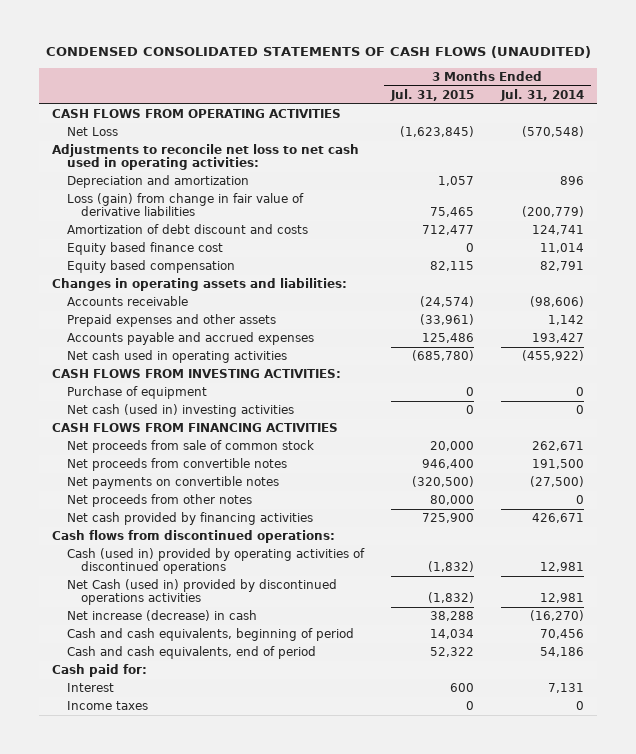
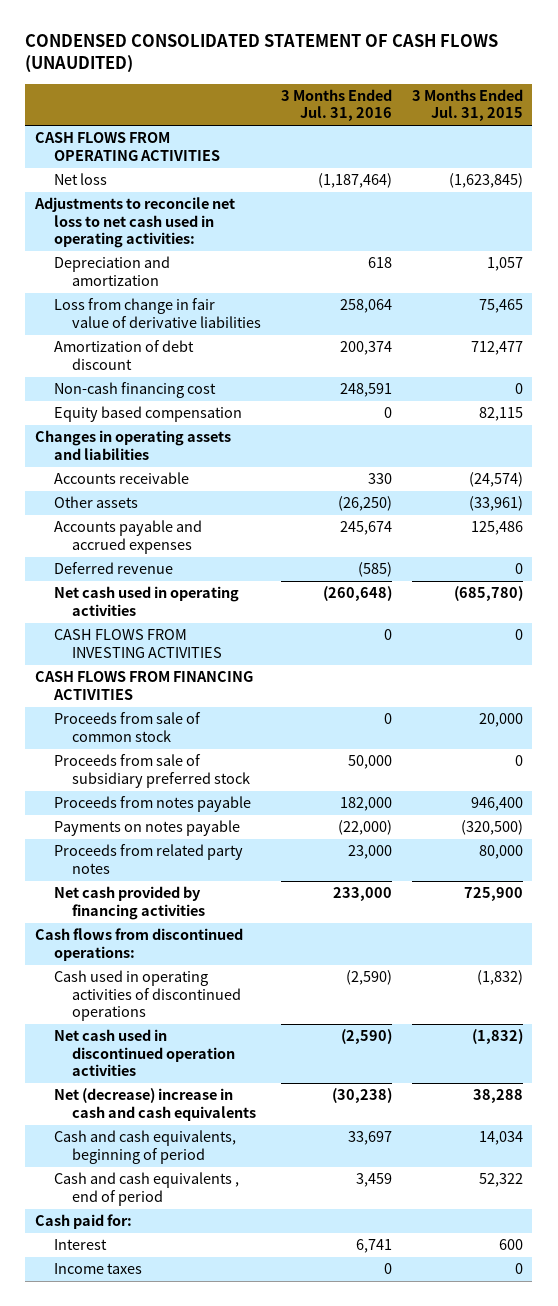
- CONDENSED CONSOLIDATED STATEMENTS OF CASH FLOWS (UNAUDITED)
+ CONDENSED CONSOLIDATED STATEMENT OF CASH FLOWS (UNAUDITED)
- | 3 Months Ended Jul. 31, 2015 | 3 Months Ended Jul. 31, 2014
+ | 3 Months Ended Jul. 31, 2016 | 3 Months Ended Jul. 31, 2015
- Net Loss | (1,623,845) | (570,548)
+ Net loss | (1,187,464) | (1,623,845)
- Loss (gain) from change in fair value of derivative liabilities | 75,465 | (200,779)
- Amortization of debt discount and costs | 712,477 | 124,741
- Equity based finance cost | 0 | 11,014
+ Loss from change in fair value of derivative liabilities | 258,064 | 75,465
+ Amortization of debt discount | 200,374 | 712,477
+ Non-cash financing cost | 248,591 | 0
- Changes in operating assets and liabilities:
+ Changes in operating assets and liabilities
- Prepaid expenses and other assets | (33,961) | 1,142
+ Other assets | (26,250) | (33,961)
+ Deferred revenue | (585) | 0
- CASH FLOWS FROM INVESTING ACTIVITIES:
- Purchase of equipment | 0 | 0
- Net cash (used in) investing activities | 0 | 0
+ CASH FLOWS FROM INVESTING ACTIVITIES | 0 | 0
- Net proceeds from sale of common stock | 20,000 | 262,671
- Net proceeds from convertible notes | 946,400 | 191,500
- Net payments on convertible notes | (320,500) | (27,500)
- Net proceeds from other notes | 80,000 | 0
+ Proceeds from sale of common stock | 0 | 20,000
+ Proceeds from sale of subsidiary preferred stock | 50,000 | 0
+ Proceeds from notes payable | 182,000 | 946,400
+ Payments on notes payable | (22,000) | (320,500)
+ Proceeds from related party notes | 23,000 | 80,000
- Cash (used in) provided by operating activities of discontinued operations | (1,832) | 12,981
- Net Cash (used in) provided by discontinued operations activities | (1,832) | 12,981
- Net increase (decrease) in cash | 38,288 | (16,270)
+ Cash used in operating activities of discontinued operations | (2,590) | (1,832)
+ Net cash used in discontinued operation activities | (2,590) | (1,832)
+ Net (decrease) increase in cash and cash equivalents | (30,238) | 38,288
- Cash and cash equivalents, end of period | 52,322 | 54,186
+ Cash and cash equivalents , end of period | 3,459 | 52,322

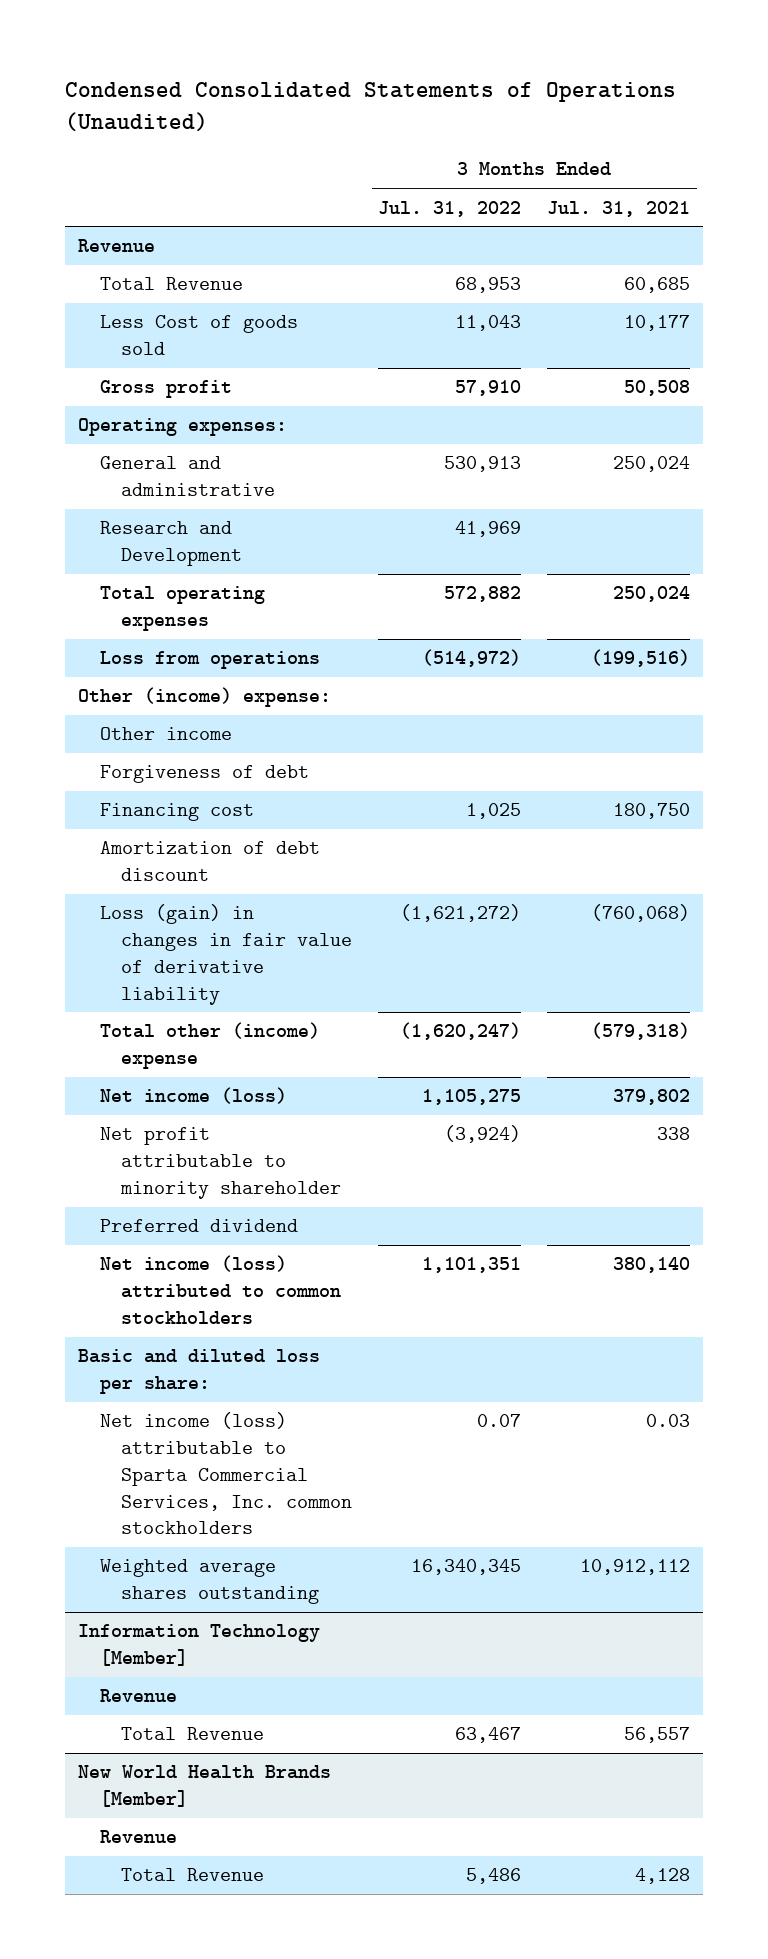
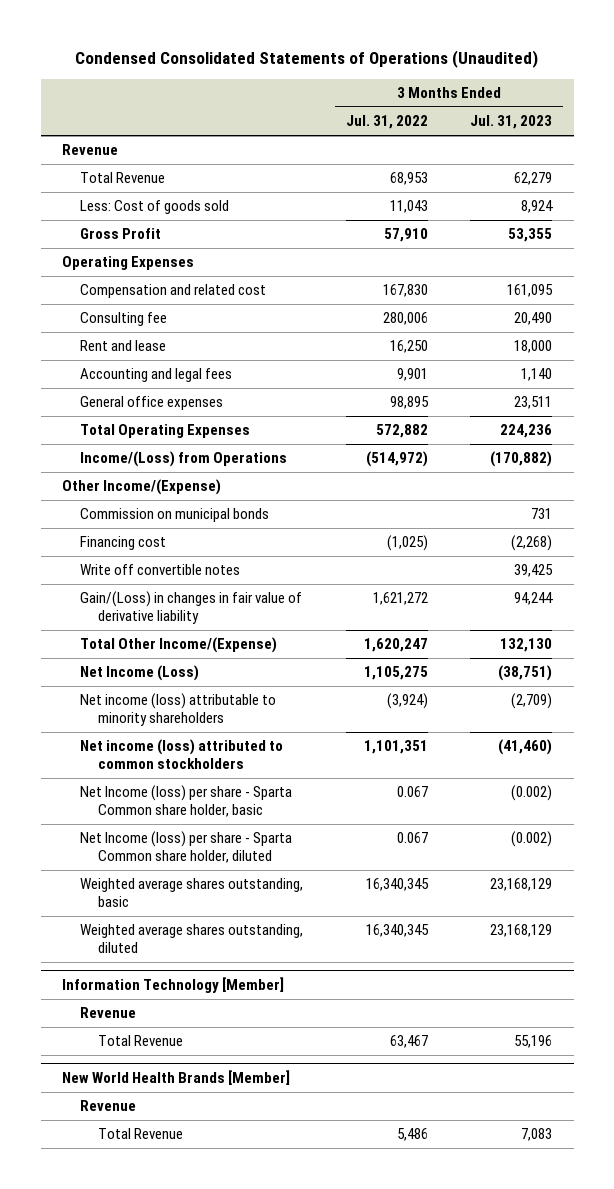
- | 3 Months Ended Jul. 31, 2022 | 3 Months Ended Jul. 31, 2021
+ | 3 Months Ended Jul. 31, 2022 | 3 Months Ended Jul. 31, 2023
- Less Cost of goods sold | 11,043 | 10,177
- Gross profit | 57,910 | 50,508
- Operating expenses:
- General and administrative | 530,913 | 250,024
- Research and Development | 41,969 |
- Total operating expenses | 572,882 | 250,024
- Loss from operations | (514,972) | (199,516)
- Other (income) expense:
- Other income
- Forgiveness of debt
- Financing cost | 1,025 | 180,750
- Amortization of debt discount
- Loss (gain) in changes in fair value of derivative liability | (1,621,272) | (760,068)
- Total other (income) expense | (1,620,247) | (579,318)
- Net income (loss) | 1,105,275 | 379,802
- Net profit attributable to minority shareholder | (3,924) | 338
- Preferred dividend
+ Less: Cost of goods sold | 11,043 | 8,924
+ Gross Profit | 57,910 | 53,355
+ Operating Expenses
+ Compensation and related cost | 167,830 | 161,095
+ Consulting fee | 280,006 | 20,490
+ Rent and lease | 16,250 | 18,000
+ Accounting and legal fees | 9,901 | 1,140
+ General office expenses | 98,895 | 23,511
+ Total Operating Expenses | 572,882 | 224,236
+ Income/(Loss) from Operations | (514,972) | (170,882)
+ Other Income/(Expense)
+ Commission on municipal bonds | | 731
+ Financing cost | (1,025) | (2,268)
+ Write off convertible notes | | 39,425
+ Gain/(Loss) in changes in fair value of derivative liability | 1,621,272 | 94,244
+ Total Other Income/(Expense) | 1,620,247 | 132,130
+ Net Income (Loss) | 1,105,275 | (38,751)
+ Net income (loss) attributable to minority shareholders | (3,924) | (2,709)
- Basic and diluted loss per share:
- Net income (loss) attributable to Sparta Commercial Services, Inc. common stockholders | 0.07 | 0.03
- Weighted average shares outstanding | 16,340,345 | 10,912,112
+ Net Income (loss) per share - Sparta Common share holder, basic | 0.067 | (0.002)
+ Net Income (loss) per share - Sparta Common share holder, diluted | 0.067 | (0.002)
+ Weighted average shares outstanding, basic | 16,340,345 | 23,168,129
+ Weighted average shares outstanding, diluted | 16,340,345 | 23,168,129

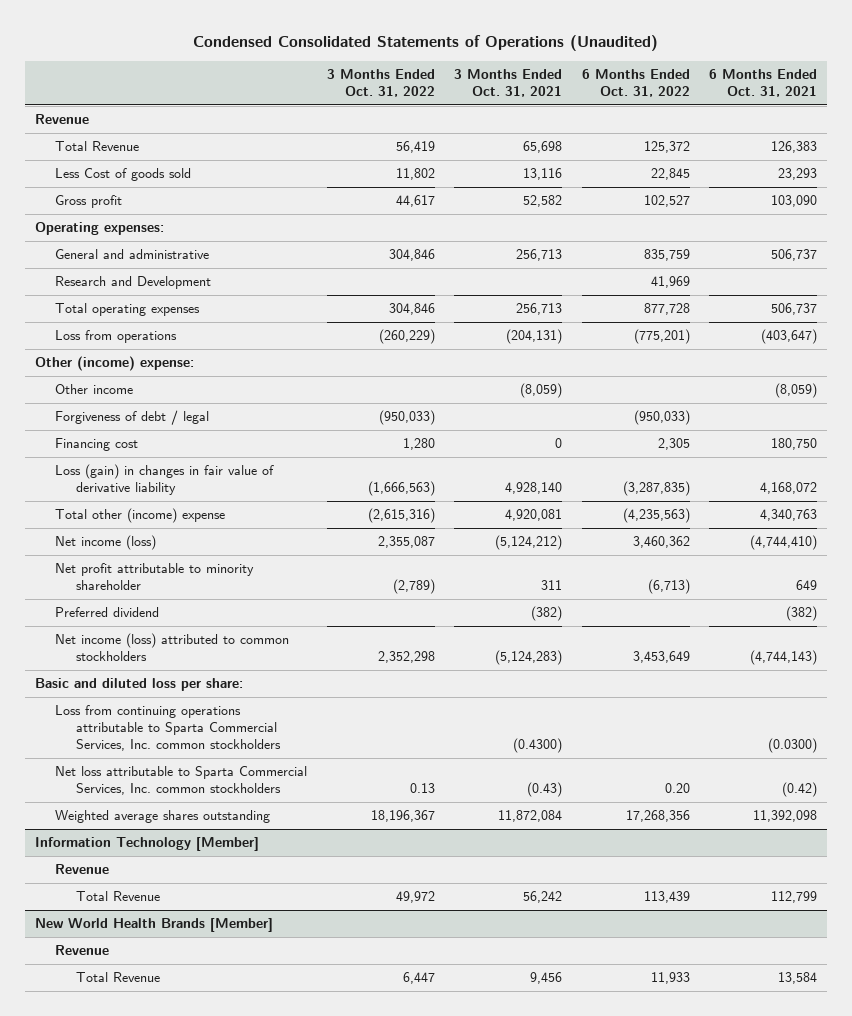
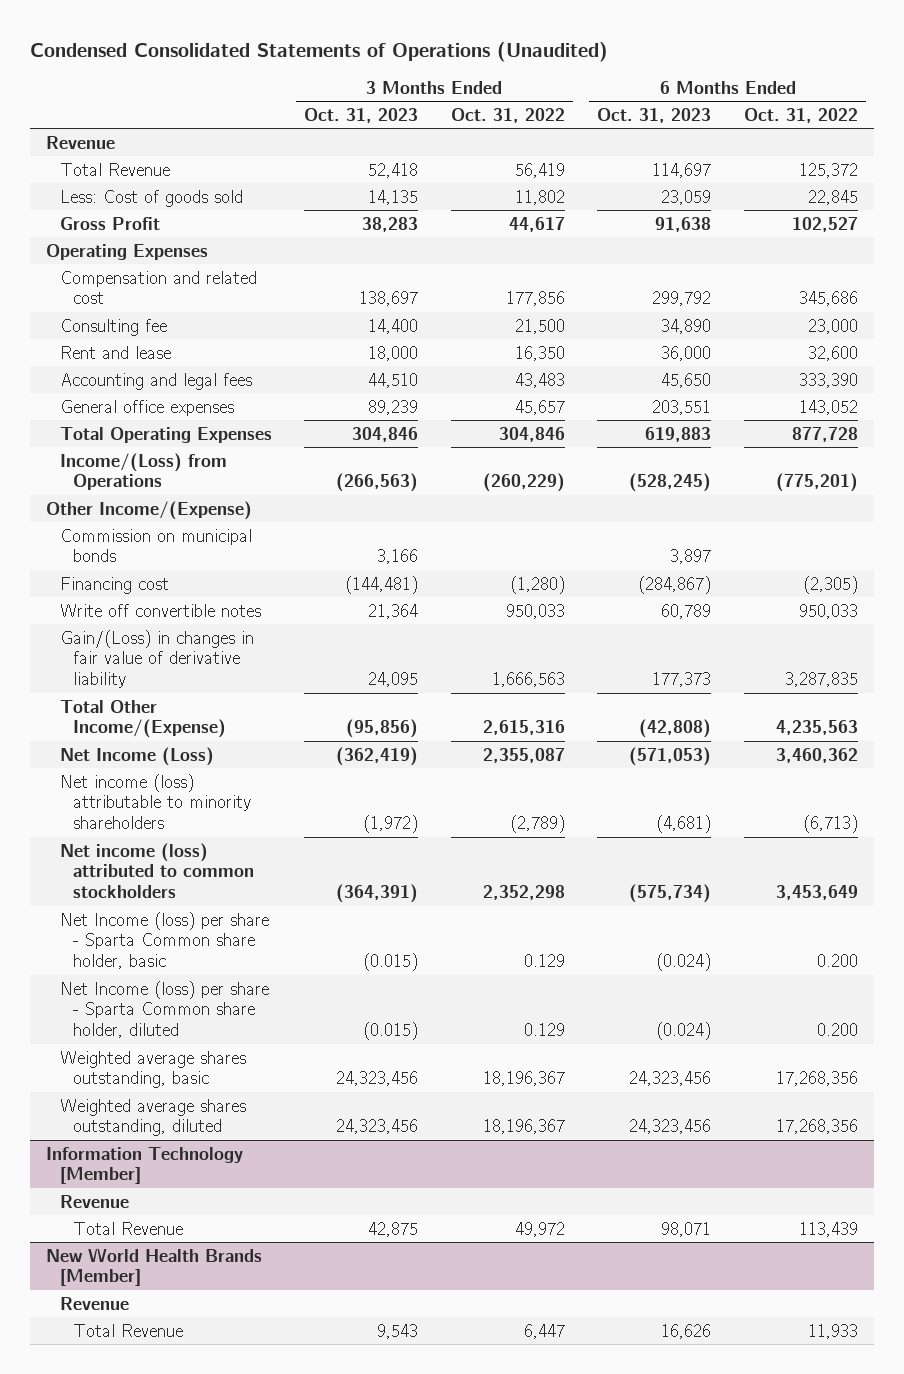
- | 3 Months Ended Oct. 31, 2022 | 3 Months Ended Oct. 31, 2021 | 6 Months Ended Oct. 31, 2022 | 6 Months Ended Oct. 31, 2021
+ | 3 Months Ended Oct. 31, 2023 | 3 Months Ended Oct. 31, 2022 | 6 Months Ended Oct. 31, 2023 | 6 Months Ended Oct. 31, 2022
- Less Cost of goods sold | 11,802 | 13,116 | 22,845 | 23,293
- Gross profit | 44,617 | 52,582 | 102,527 | 103,090
- Operating expenses:
- General and administrative | 304,846 | 256,713 | 835,759 | 506,737
- Research and Development | | | 41,969 |
- Total operating expenses | 304,846 | 256,713 | 877,728 | 506,737
- Loss from operations | (260,229) | (204,131) | (775,201) | (403,647)
- Other (income) expense:
- Other income | | (8,059) | | (8,059)
- Forgiveness of debt / legal | (950,033) | | (950,033) |
- Financing cost | 1,280 | 0 | 2,305 | 180,750
- Loss (gain) in changes in fair value of derivative liability | (1,666,563) | 4,928,140 | (3,287,835) | 4,168,072
- Total other (income) expense | (2,615,316) | 4,920,081 | (4,235,563) | 4,340,763
- Net income (loss) | 2,355,087 | (5,124,212) | 3,460,362 | (4,744,410)
- Net profit attributable to minority shareholder | (2,789) | 311 | (6,713) | 649
- Preferred dividend | | (382) | | (382)
+ Less: Cost of goods sold | 14,135 | 11,802 | 23,059 | 22,845
+ Gross Profit | 38,283 | 44,617 | 91,638 | 102,527
+ Operating Expenses
+ Compensation and related cost | 138,697 | 177,856 | 299,792 | 345,686
+ Consulting fee | 14,400 | 21,500 | 34,890 | 23,000
+ Rent and lease | 18,000 | 16,350 | 36,000 | 32,600
+ Accounting and legal fees | 44,510 | 43,483 | 45,650 | 333,390
+ General office expenses | 89,239 | 45,657 | 203,551 | 143,052
+ Total Operating Expenses | 304,846 | 304,846 | 619,883 | 877,728
+ Income/(Loss) from Operations | (266,563) | (260,229) | (528,245) | (775,201)
+ Other Income/(Expense)
+ Commission on municipal bonds | 3,166 | | 3,897 |
+ Financing cost | (144,481) | (1,280) | (284,867) | (2,305)
+ Write off convertible notes | 21,364 | 950,033 | 60,789 | 950,033
+ Gain/(Loss) in changes in fair value of derivative liability | 24,095 | 1,666,563 | 177,373 | 3,287,835
+ Total Other Income/(Expense) | (95,856) | 2,615,316 | (42,808) | 4,235,563
+ Net Income (Loss) | (362,419) | 2,355,087 | (571,053) | 3,460,362
+ Net income (loss) attributable to minority shareholders | (1,972) | (2,789) | (4,681) | (6,713)
- Basic and diluted loss per share:
- Loss from continuing operations attributable to Sparta Commercial Services, Inc. common stockholders | | (0.4300) | | (0.0300)
- Net loss attributable to Sparta Commercial Services, Inc. common stockholders | 0.13 | (0.43) | 0.20 | (0.42)
- Weighted average shares outstanding | 18,196,367 | 11,872,084 | 17,268,356 | 11,392,098
+ Net Income (loss) per share - Sparta Common share holder, basic | (0.015) | 0.129 | (0.024) | 0.200
+ Net Income (loss) per share - Sparta Common share holder, diluted | (0.015) | 0.129 | (0.024) | 0.200
+ Weighted average shares outstanding, basic | 24,323,456 | 18,196,367 | 24,323,456 | 17,268,356
+ Weighted average shares outstanding, diluted | 24,323,456 | 18,196,367 | 24,323,456 | 17,268,356

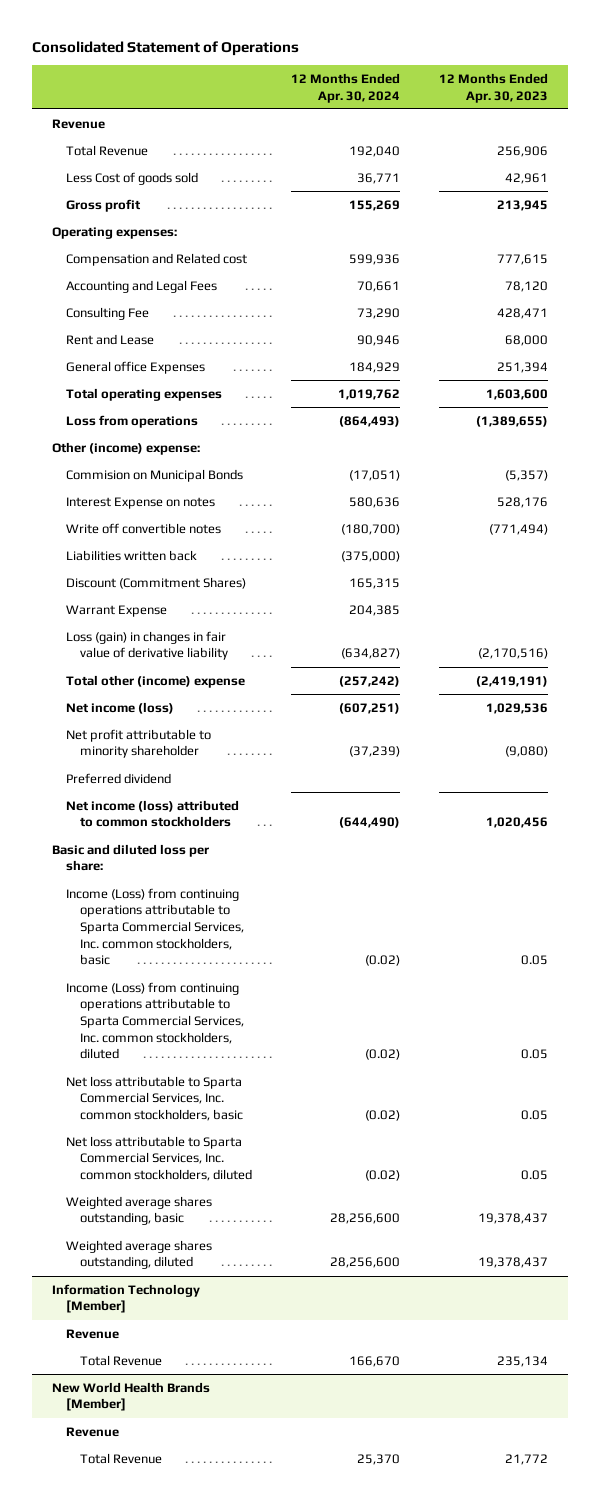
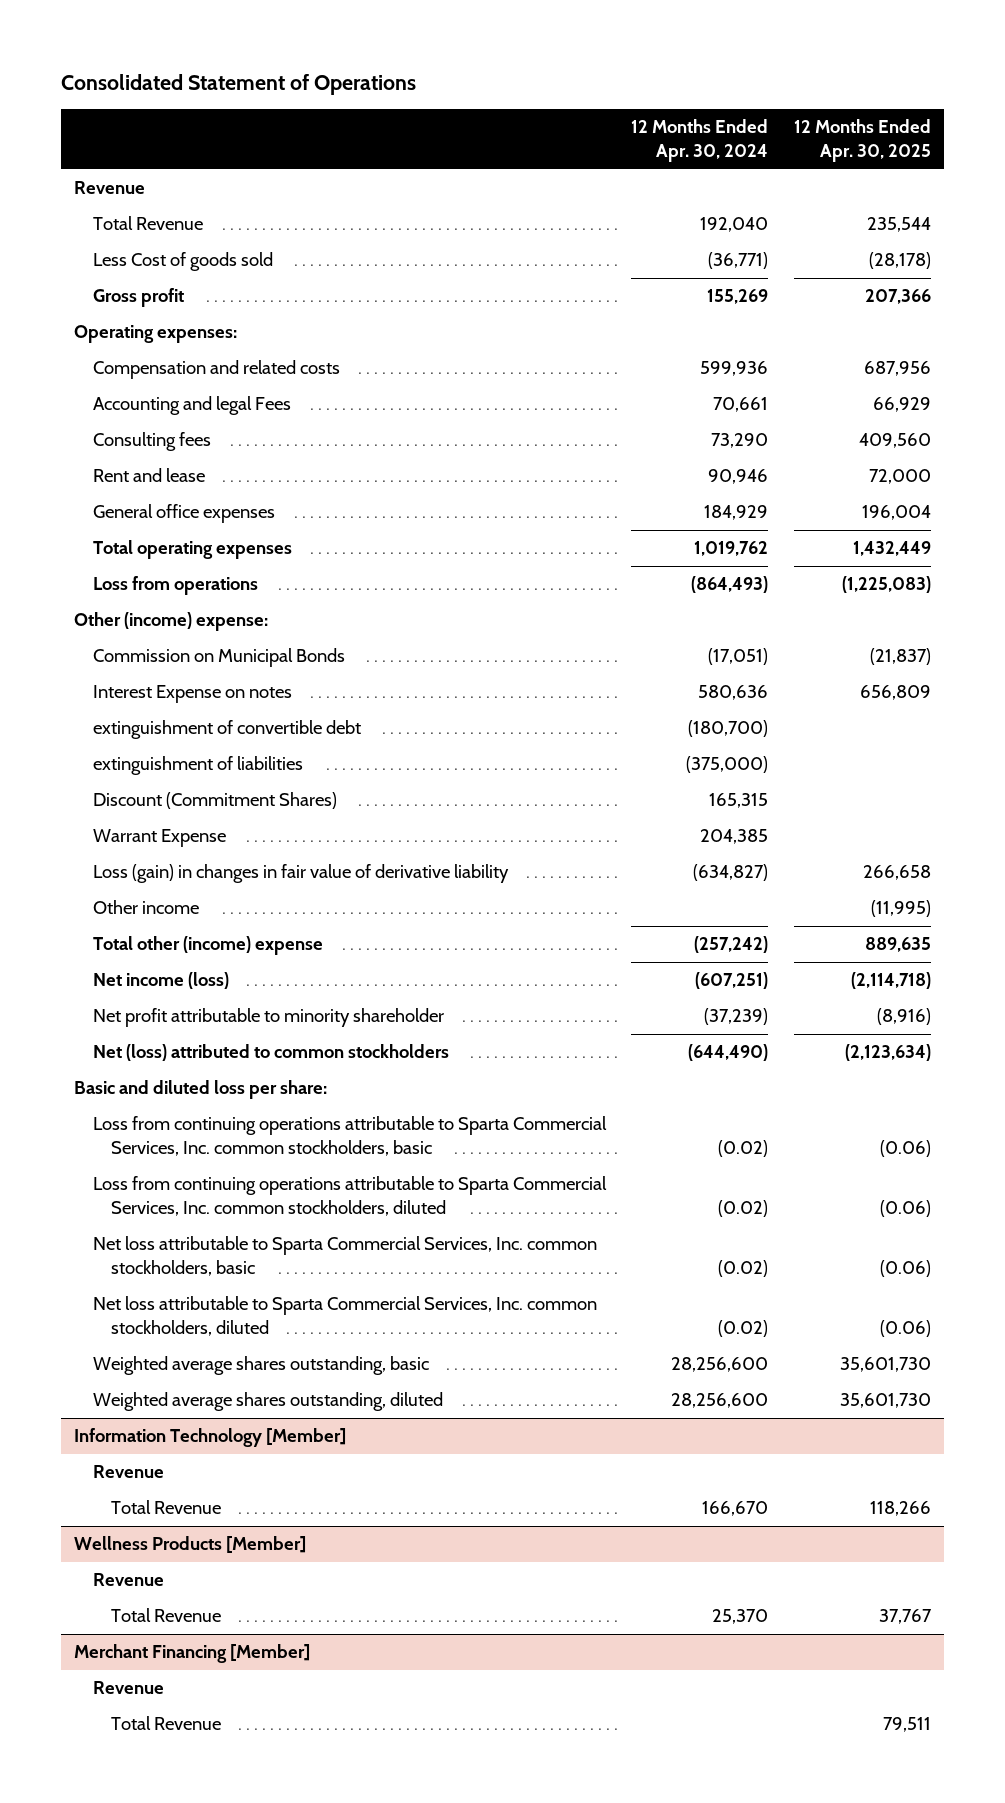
- | 12 Months Ended Apr. 30, 2024 | 12 Months Ended Apr. 30, 2023
+ | 12 Months Ended Apr. 30, 2024 | 12 Months Ended Apr. 30, 2025
- Less Cost of goods sold | 36,771 | 42,961
+ Less Cost of goods sold | (36,771) | (28,178)
- Compensation and Related cost | 599,936 | 777,615
- Accounting and Legal Fees | 70,661 | 78,120
- Consulting Fee | 73,290 | 428,471
- Rent and Lease | 90,946 | 68,000
- General office Expenses | 184,929 | 251,394
+ Compensation and related costs | 599,936 | 687,956
+ Accounting and legal Fees | 70,661 | 66,929
+ Consulting fees | 73,290 | 409,560
+ Rent and lease | 90,946 | 72,000
+ General office expenses | 184,929 | 196,004
- Commision on Municipal Bonds | (17,051) | (5,357)
+ Commission on Municipal Bonds | (17,051) | (21,837)
- Write off convertible notes | (180,700) | (771,494)
- Liabilities written back | (375,000) |
+ extinguishment of convertible debt | (180,700) |
+ extinguishment of liabilities | (375,000) |
+ Other income | | (11,995)
- Preferred dividend
- Net income (loss) attributed to common stockholders | (644,490) | 1,020,456
+ Net (loss) attributed to common stockholders | (644,490) | (2,123,634)
- Income (Loss) from continuing operations attributable to Sparta Commercial Services, Inc. common stockholders, basic | (0.02) | 0.05
- Income (Loss) from continuing operations attributable to Sparta Commercial Services, Inc. common stockholders, diluted | (0.02) | 0.05
+ Loss from continuing operations attributable to Sparta Commercial Services, Inc. common stockholders, basic | (0.02) | (0.06)
+ Loss from continuing operations attributable to Sparta Commercial Services, Inc. common stockholders, diluted | (0.02) | (0.06)
- New World Health Brands [Member]
+ Wellness Products [Member]
+ Merchant Financing [Member]
+ Revenue
+ Total Revenue | | 79,511

